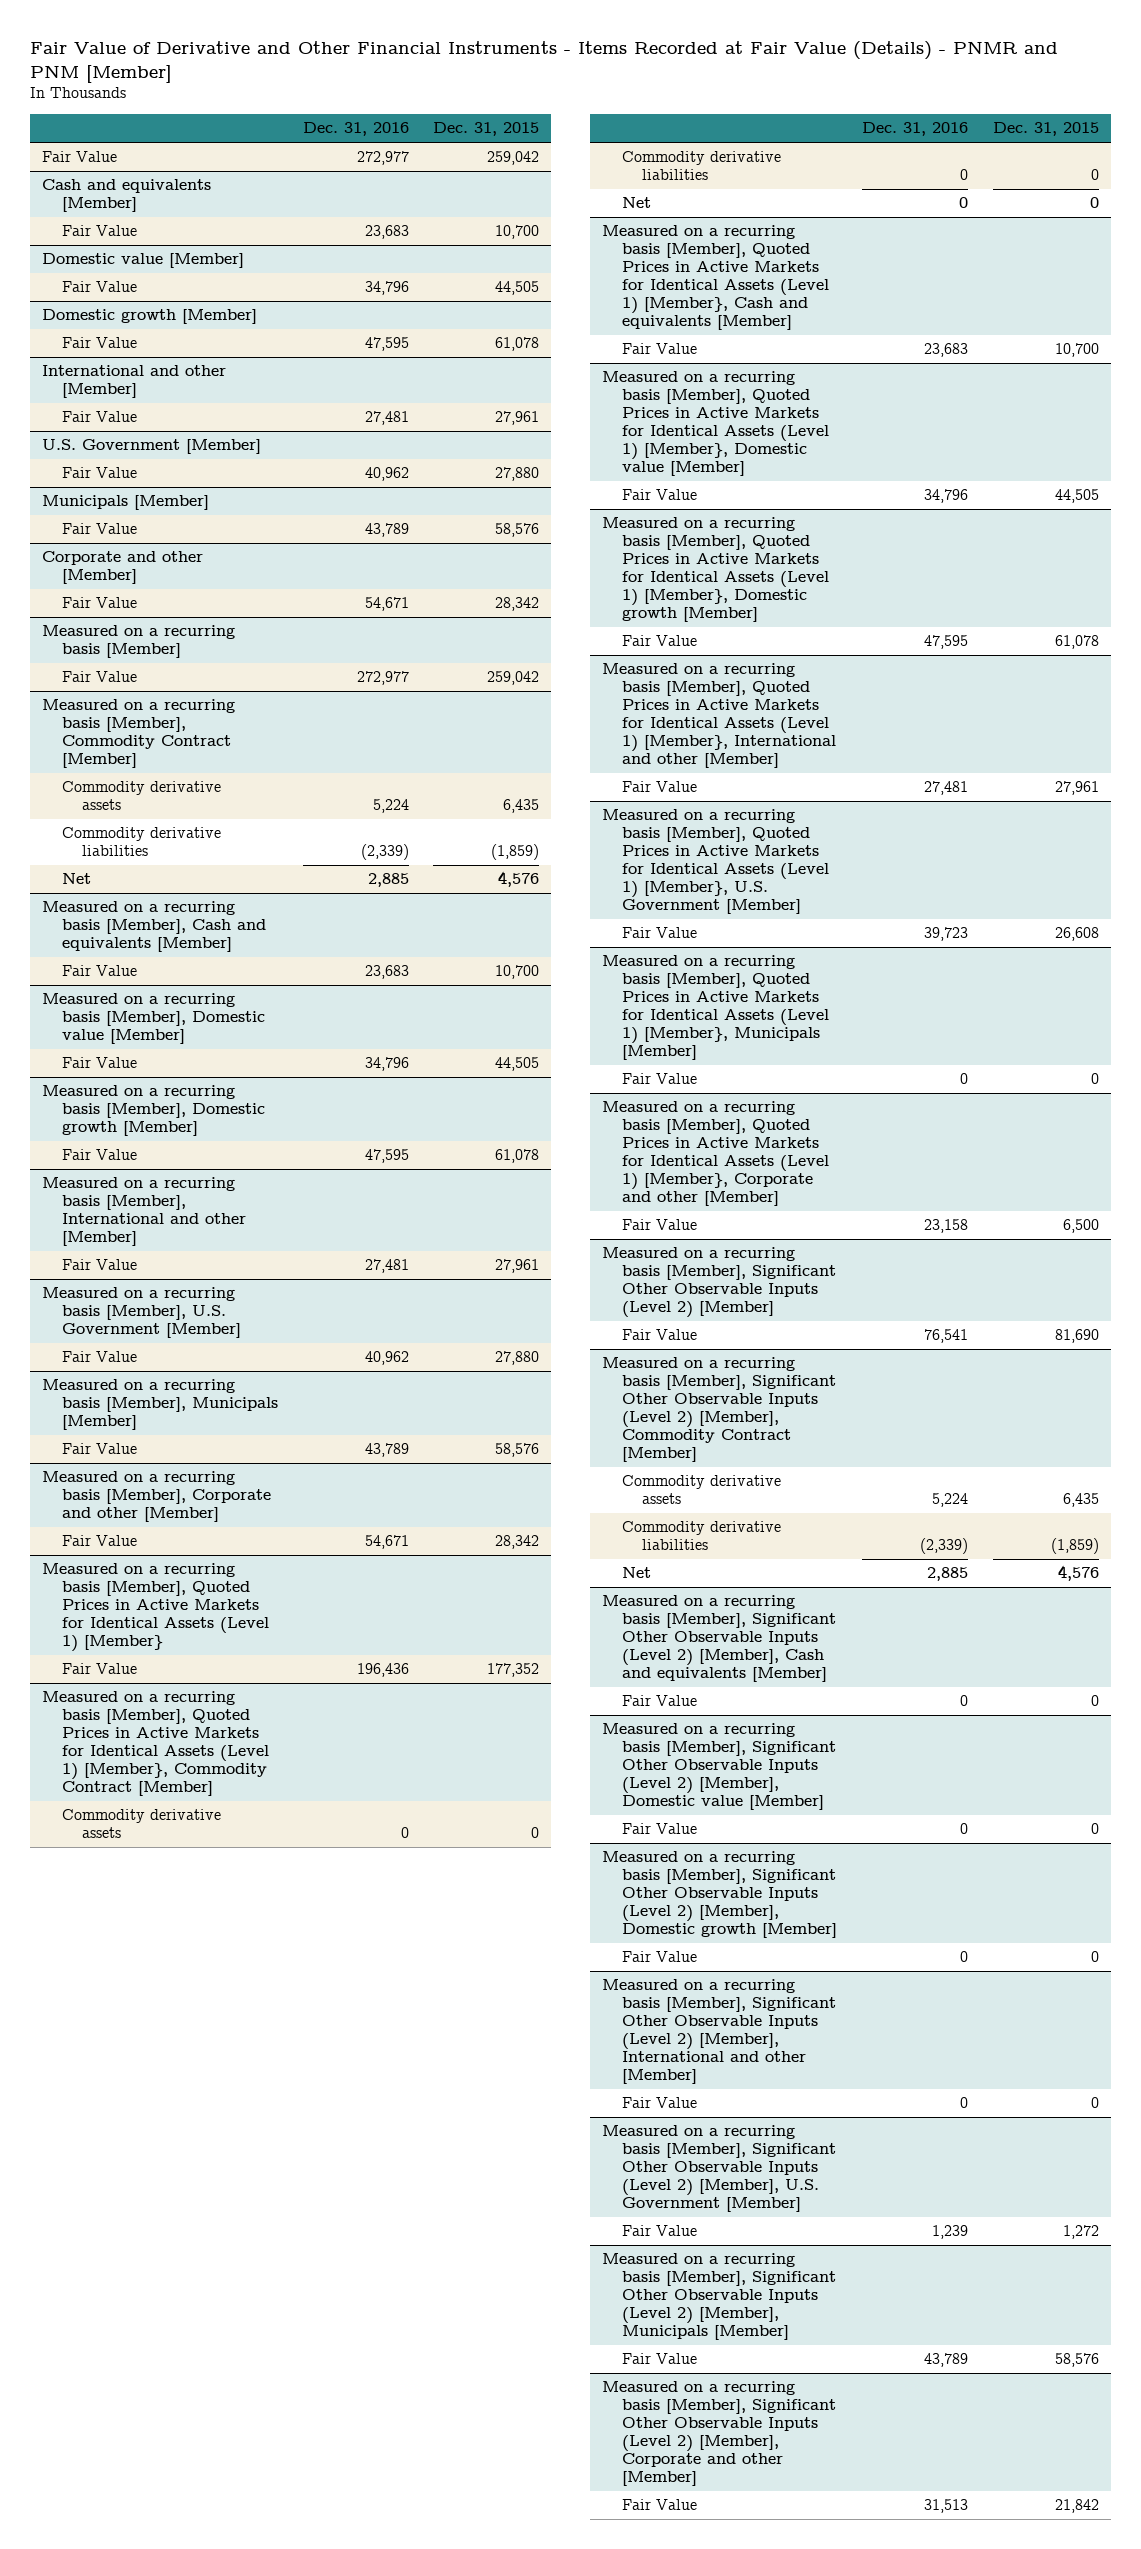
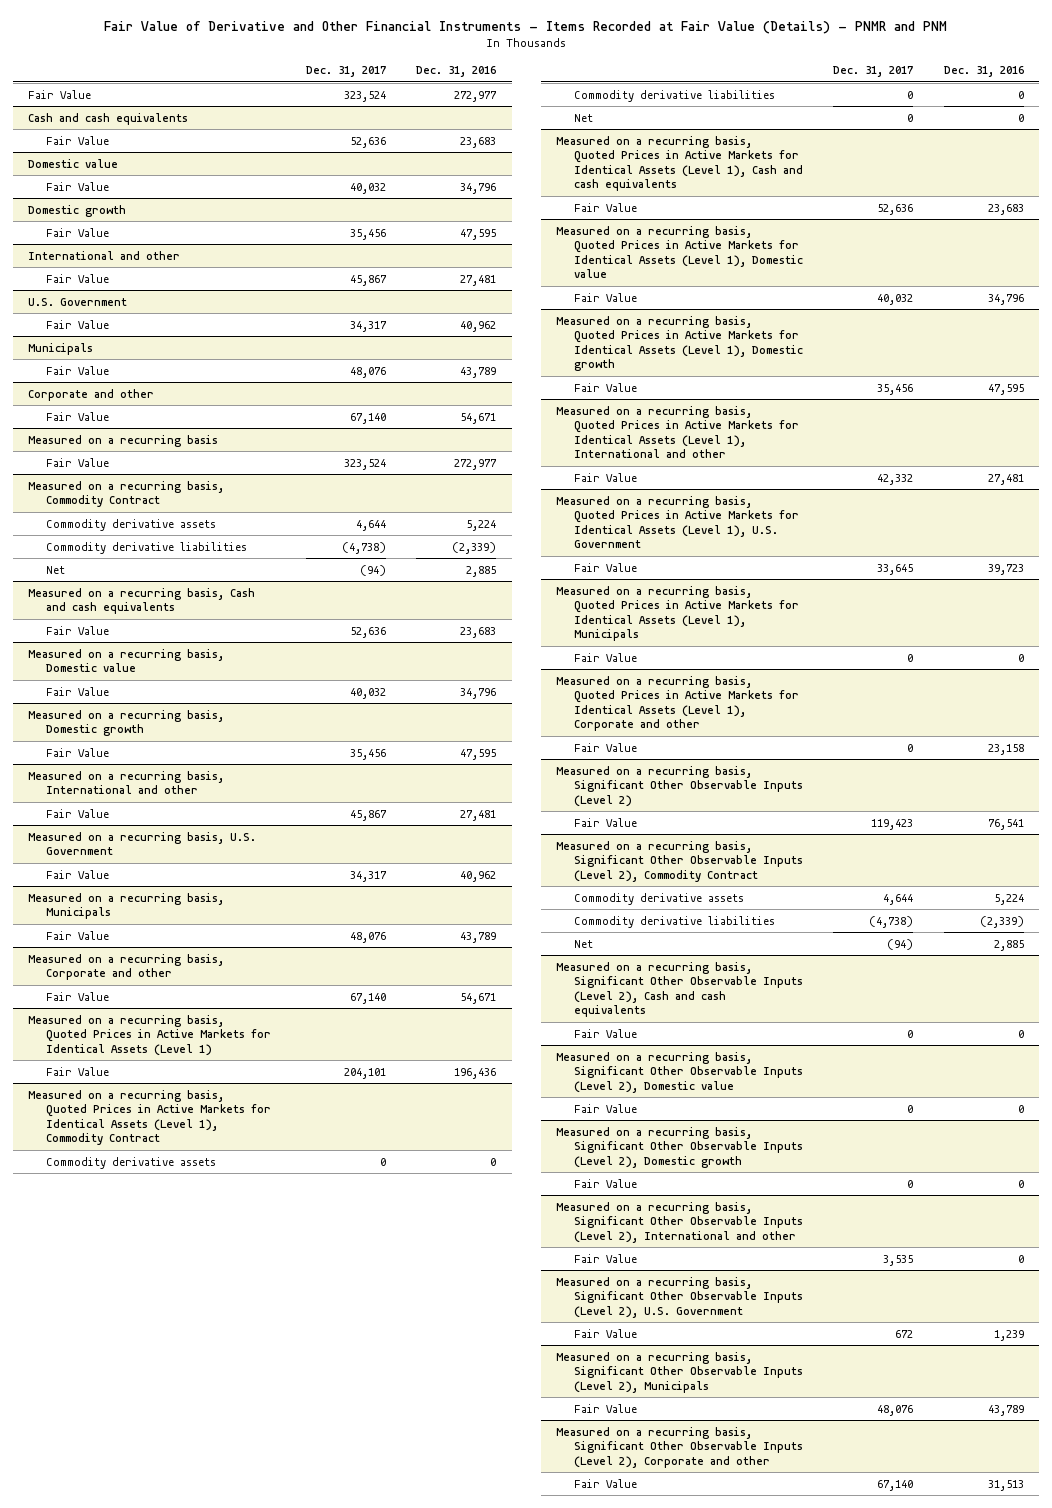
- Fair Value of Derivative and Other Financial Instruments - Items Recorded at Fair Value (Details) - PNMR and PNM [Member]
+ Fair Value of Derivative and Other Financial Instruments - Items Recorded at Fair Value (Details) - PNMR and PNM
- | Dec. 31, 2016 | Dec. 31, 2015
+ | Dec. 31, 2017 | Dec. 31, 2016
- Cash and equivalents [Member]
+ Cash and cash equivalents
- Domestic value [Member]
+ Domestic value
- Domestic growth [Member]
+ Domestic growth
- International and other [Member]
+ International and other
- U.S. Government [Member]
+ U.S. Government
- Municipals [Member]
+ Municipals
- Corporate and other [Member]
+ Corporate and other
- Measured on a recurring basis [Member]
+ Measured on a recurring basis
- Measured on a recurring basis [Member], Commodity Contract [Member]
+ Measured on a recurring basis, Commodity Contract
- Measured on a recurring basis [Member], Cash and equivalents [Member]
+ Measured on a recurring basis, Cash and cash equivalents
- Measured on a recurring basis [Member], Domestic value [Member]
+ Measured on a recurring basis, Domestic value
- Measured on a recurring basis [Member], Domestic growth [Member]
+ Measured on a recurring basis, Domestic growth
- Measured on a recurring basis [Member], International and other [Member]
+ Measured on a recurring basis, International and other
- Measured on a recurring basis [Member], U.S. Government [Member]
+ Measured on a recurring basis, U.S. Government
- Measured on a recurring basis [Member], Municipals [Member]
+ Measured on a recurring basis, Municipals
- Measured on a recurring basis [Member], Corporate and other [Member]
+ Measured on a recurring basis, Corporate and other
- Measured on a recurring basis [Member], Quoted Prices in Active Markets for Identical Assets (Level 1) [Member}
+ Measured on a recurring basis, Quoted Prices in Active Markets for Identical Assets (Level 1)
- Measured on a recurring basis [Member], Quoted Prices in Active Markets for Identical Assets (Level 1) [Member}, Commodity Contract [Member]
+ Measured on a recurring basis, Quoted Prices in Active Markets for Identical Assets (Level 1), Commodity Contract
- Measured on a recurring basis [Member], Quoted Prices in Active Markets for Identical Assets (Level 1) [Member}, Cash and equivalents [Member]
+ Measured on a recurring basis, Quoted Prices in Active Markets for Identical Assets (Level 1), Cash and cash equivalents
- Measured on a recurring basis [Member], Quoted Prices in Active Markets for Identical Assets (Level 1) [Member}, Domestic value [Member]
+ Measured on a recurring basis, Quoted Prices in Active Markets for Identical Assets (Level 1), Domestic value
- Measured on a recurring basis [Member], Quoted Prices in Active Markets for Identical Assets (Level 1) [Member}, Domestic growth [Member]
+ Measured on a recurring basis, Quoted Prices in Active Markets for Identical Assets (Level 1), Domestic growth
- Measured on a recurring basis [Member], Quoted Prices in Active Markets for Identical Assets (Level 1) [Member}, International and other [Member]
+ Measured on a recurring basis, Quoted Prices in Active Markets for Identical Assets (Level 1), International and other
- Measured on a recurring basis [Member], Quoted Prices in Active Markets for Identical Assets (Level 1) [Member}, U.S. Government [Member]
+ Measured on a recurring basis, Quoted Prices in Active Markets for Identical Assets (Level 1), U.S. Government
- Measured on a recurring basis [Member], Quoted Prices in Active Markets for Identical Assets (Level 1) [Member}, Municipals [Member]
+ Measured on a recurring basis, Quoted Prices in Active Markets for Identical Assets (Level 1), Municipals
- Measured on a recurring basis [Member], Quoted Prices in Active Markets for Identical Assets (Level 1) [Member}, Corporate and other [Member]
+ Measured on a recurring basis, Quoted Prices in Active Markets for Identical Assets (Level 1), Corporate and other
- Measured on a recurring basis [Member], Significant Other Observable Inputs (Level 2) [Member]
+ Measured on a recurring basis, Significant Other Observable Inputs (Level 2)
- Measured on a recurring basis [Member], Significant Other Observable Inputs (Level 2) [Member], Commodity Contract [Member]
+ Measured on a recurring basis, Significant Other Observable Inputs (Level 2), Commodity Contract
- Measured on a recurring basis [Member], Significant Other Observable Inputs (Level 2) [Member], Cash and equivalents [Member]
+ Measured on a recurring basis, Significant Other Observable Inputs (Level 2), Cash and cash equivalents
- Measured on a recurring basis [Member], Significant Other Observable Inputs (Level 2) [Member], Domestic value [Member]
+ Measured on a recurring basis, Significant Other Observable Inputs (Level 2), Domestic value
- Measured on a recurring basis [Member], Significant Other Observable Inputs (Level 2) [Member], Domestic growth [Member]
+ Measured on a recurring basis, Significant Other Observable Inputs (Level 2), Domestic growth
- Measured on a recurring basis [Member], Significant Other Observable Inputs (Level 2) [Member], International and other [Member]
+ Measured on a recurring basis, Significant Other Observable Inputs (Level 2), International and other
- Measured on a recurring basis [Member], Significant Other Observable Inputs (Level 2) [Member], U.S. Government [Member]
+ Measured on a recurring basis, Significant Other Observable Inputs (Level 2), U.S. Government
- Measured on a recurring basis [Member], Significant Other Observable Inputs (Level 2) [Member], Municipals [Member]
+ Measured on a recurring basis, Significant Other Observable Inputs (Level 2), Municipals
- Measured on a recurring basis [Member], Significant Other Observable Inputs (Level 2) [Member], Corporate and other [Member]
+ Measured on a recurring basis, Significant Other Observable Inputs (Level 2), Corporate and other

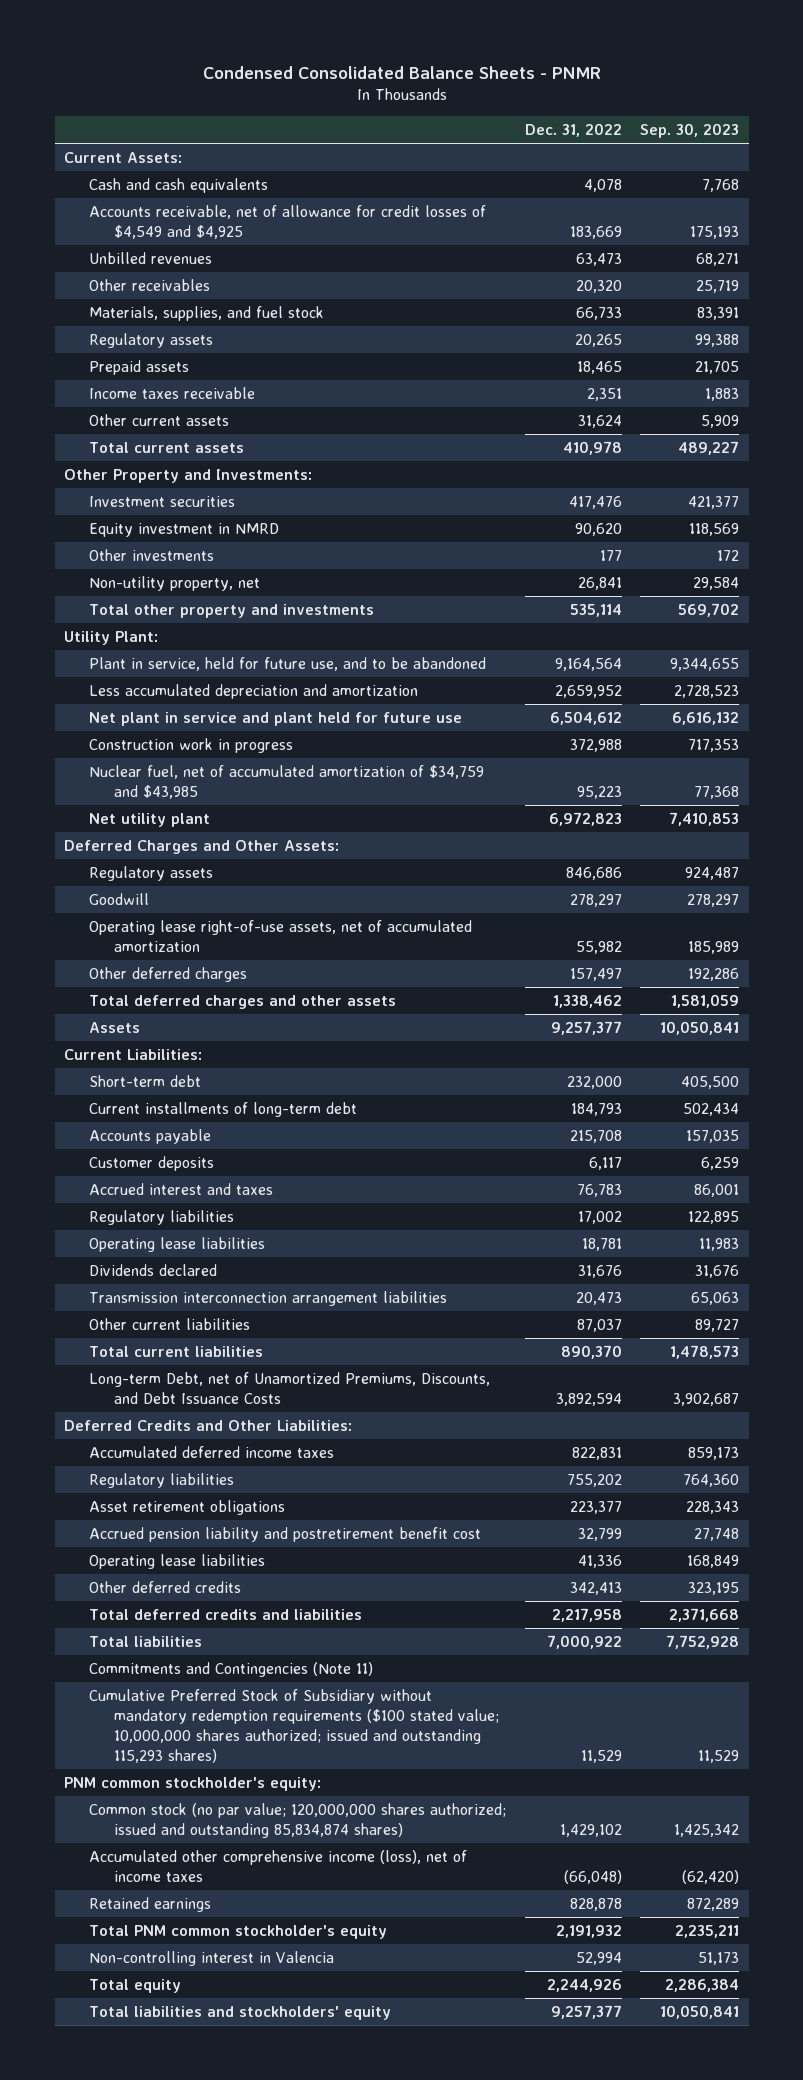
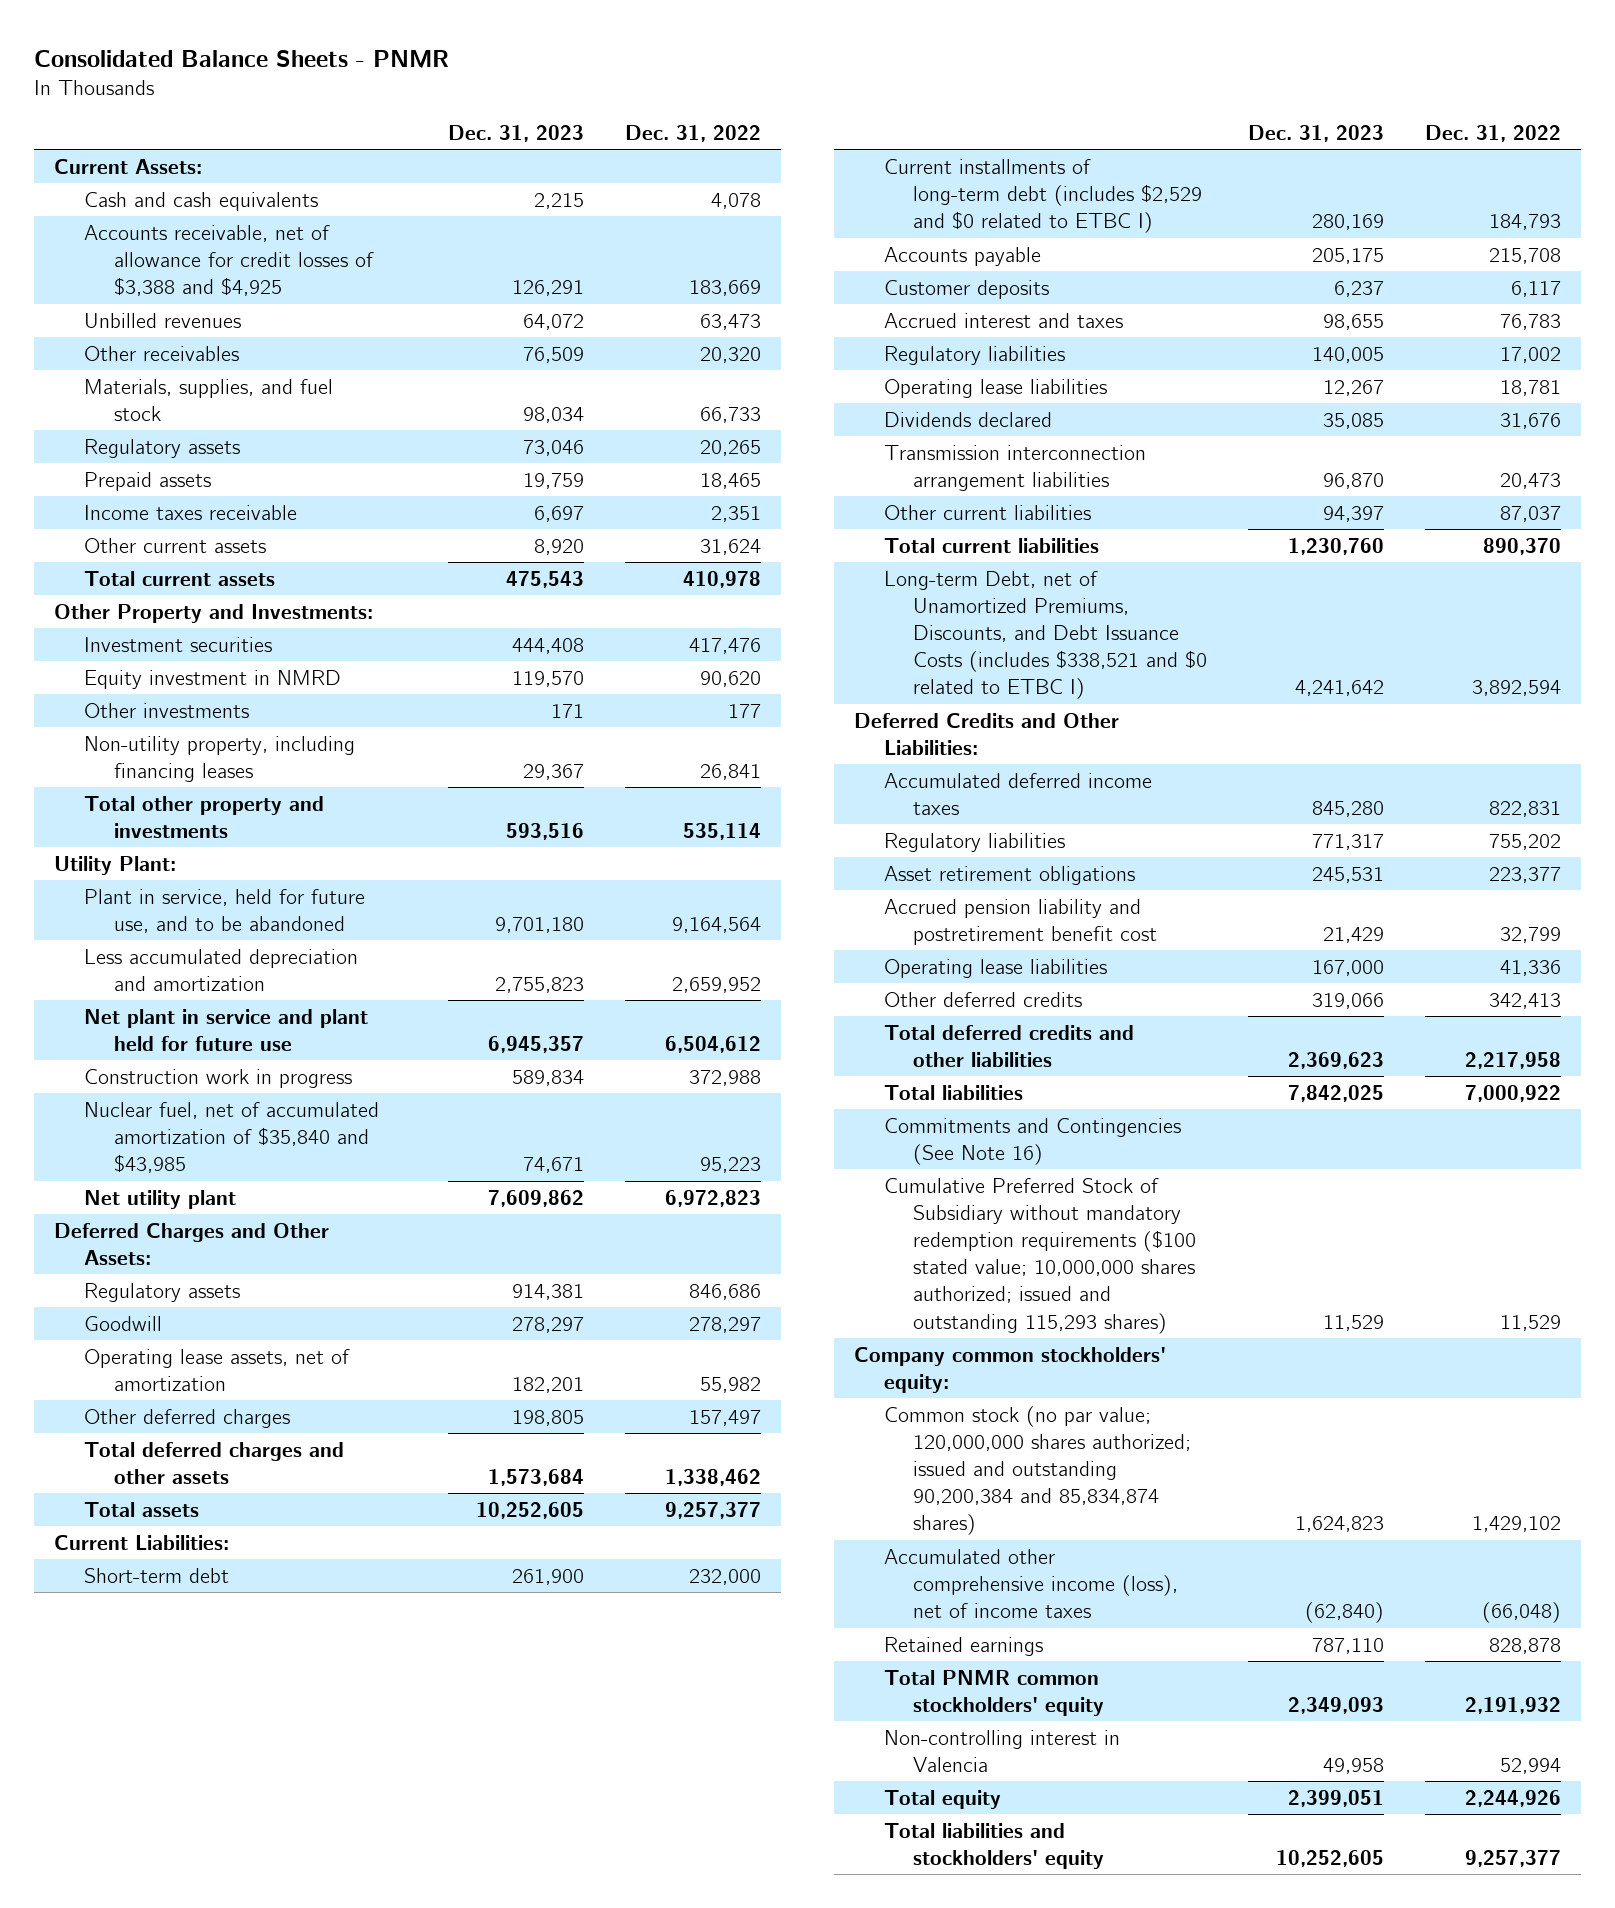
- Condensed Consolidated Balance Sheets - PNMR
+ Consolidated Balance Sheets - PNMR
- | Dec. 31, 2022 | Sep. 30, 2023
+ | Dec. 31, 2023 | Dec. 31, 2022
- Accounts receivable, net of allowance for credit losses of $4,549 and $4,925 | 183,669 | 175,193
+ Accounts receivable, net of allowance for credit losses of $3,388 and $4,925 | 126,291 | 183,669
- Non-utility property, net | 26,841 | 29,584
+ Non-utility property, including financing leases | 29,367 | 26,841
- Nuclear fuel, net of accumulated amortization of $34,759 and $43,985 | 95,223 | 77,368
+ Nuclear fuel, net of accumulated amortization of $35,840 and $43,985 | 74,671 | 95,223
- Operating lease right-of-use assets, net of accumulated amortization | 55,982 | 185,989
+ Operating lease assets, net of amortization | 182,201 | 55,982
- Assets | 9,257,377 | 10,050,841
+ Total assets | 10,252,605 | 9,257,377
- Current installments of long-term debt | 184,793 | 502,434
+ Current installments of long-term debt (includes $2,529 and $0 related to ETBC I) | 280,169 | 184,793
- Long-term Debt, net of Unamortized Premiums, Discounts, and Debt Issuance Costs | 3,892,594 | 3,902,687
+ Long-term Debt, net of Unamortized Premiums, Discounts, and Debt Issuance Costs (includes $338,521 and $0 related to ETBC I) | 4,241,642 | 3,892,594
- Total deferred credits and liabilities | 2,217,958 | 2,371,668
+ Total deferred credits and other liabilities | 2,369,623 | 2,217,958
- Commitments and Contingencies (Note 11)
+ Commitments and Contingencies (See Note 16)
- PNM common stockholder's equity:
- Common stock (no par value; 120,000,000 shares authorized; issued and outstanding 85,834,874 shares) | 1,429,102 | 1,425,342
+ Company common stockholders' equity:
+ Common stock (no par value; 120,000,000 shares authorized; issued and outstanding 90,200,384 and 85,834,874 shares) | 1,624,823 | 1,429,102
- Total PNM common stockholder's equity | 2,191,932 | 2,235,211
+ Total PNMR common stockholders' equity | 2,349,093 | 2,191,932

